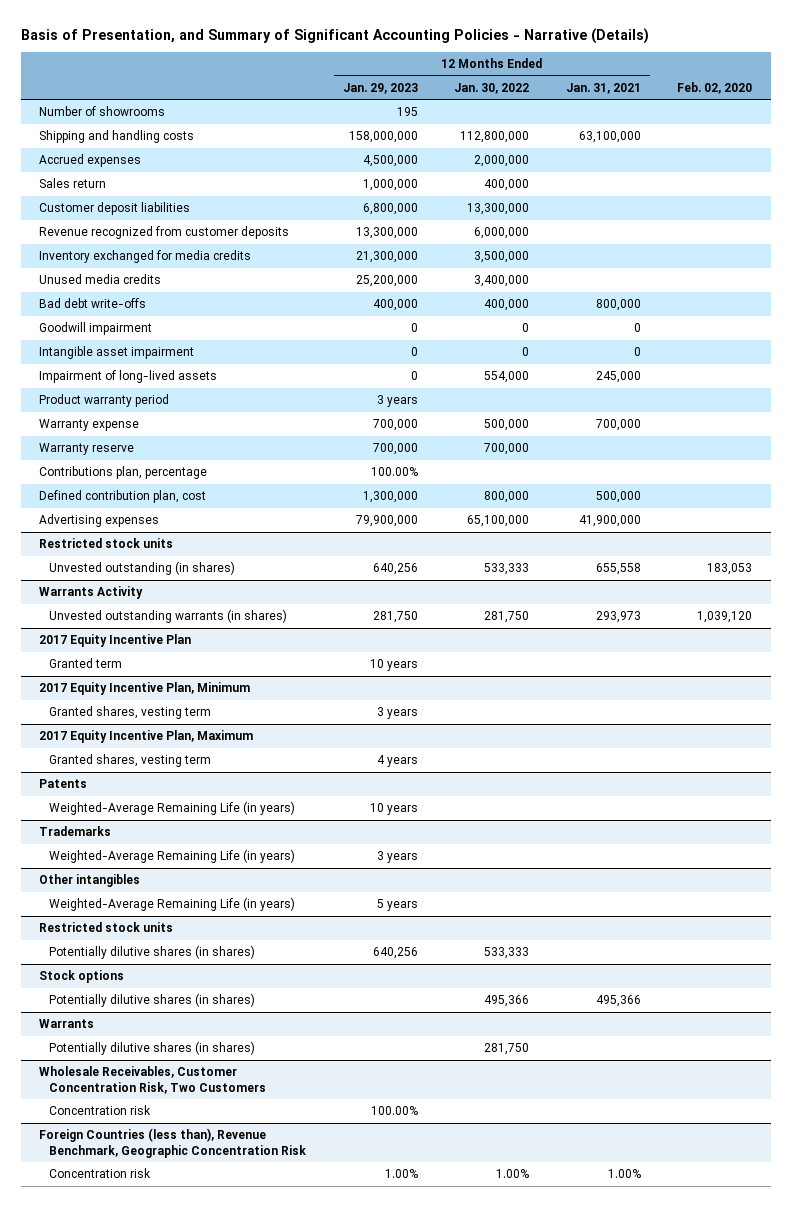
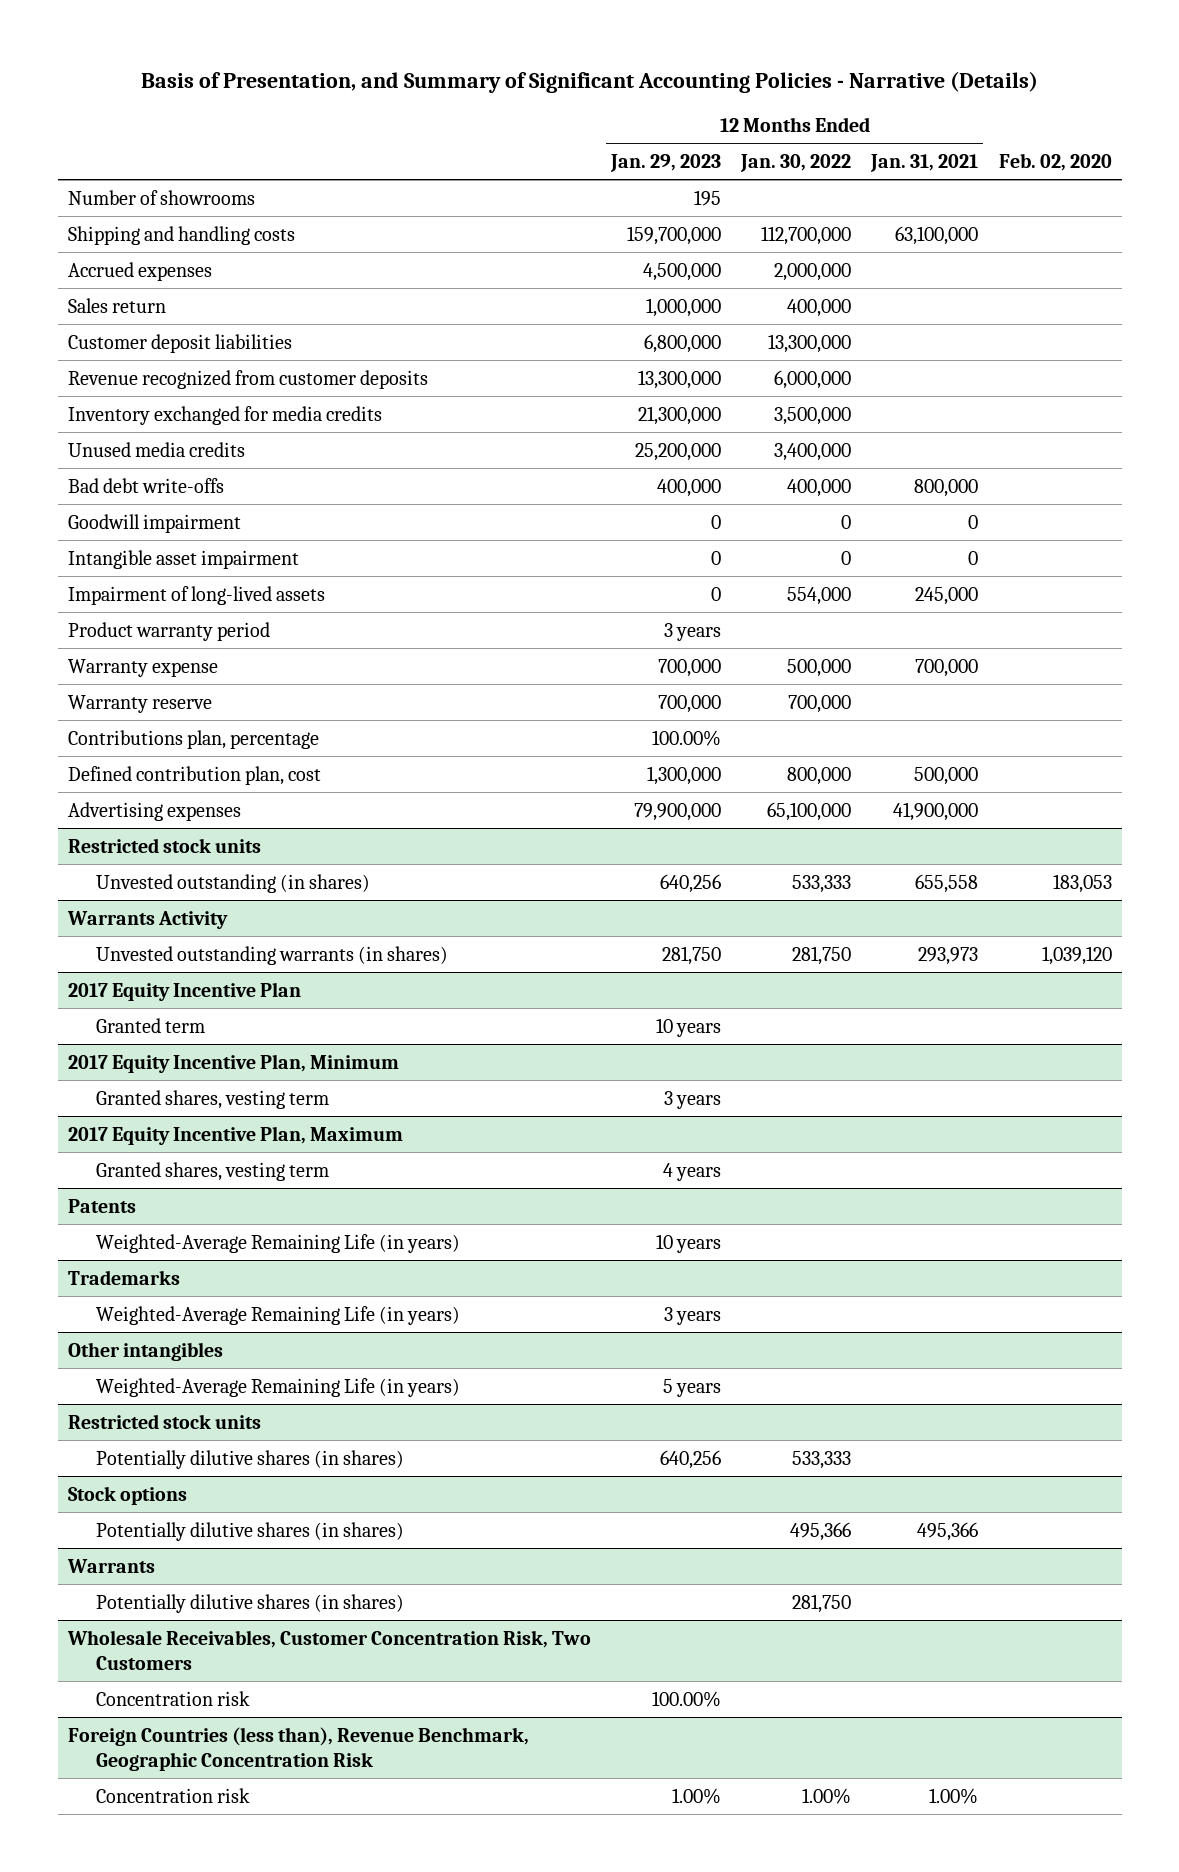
- Shipping and handling costs | 158,000,000 | 112,800,000 | 63,100,000 |
+ Shipping and handling costs | 159,700,000 | 112,700,000 | 63,100,000 |

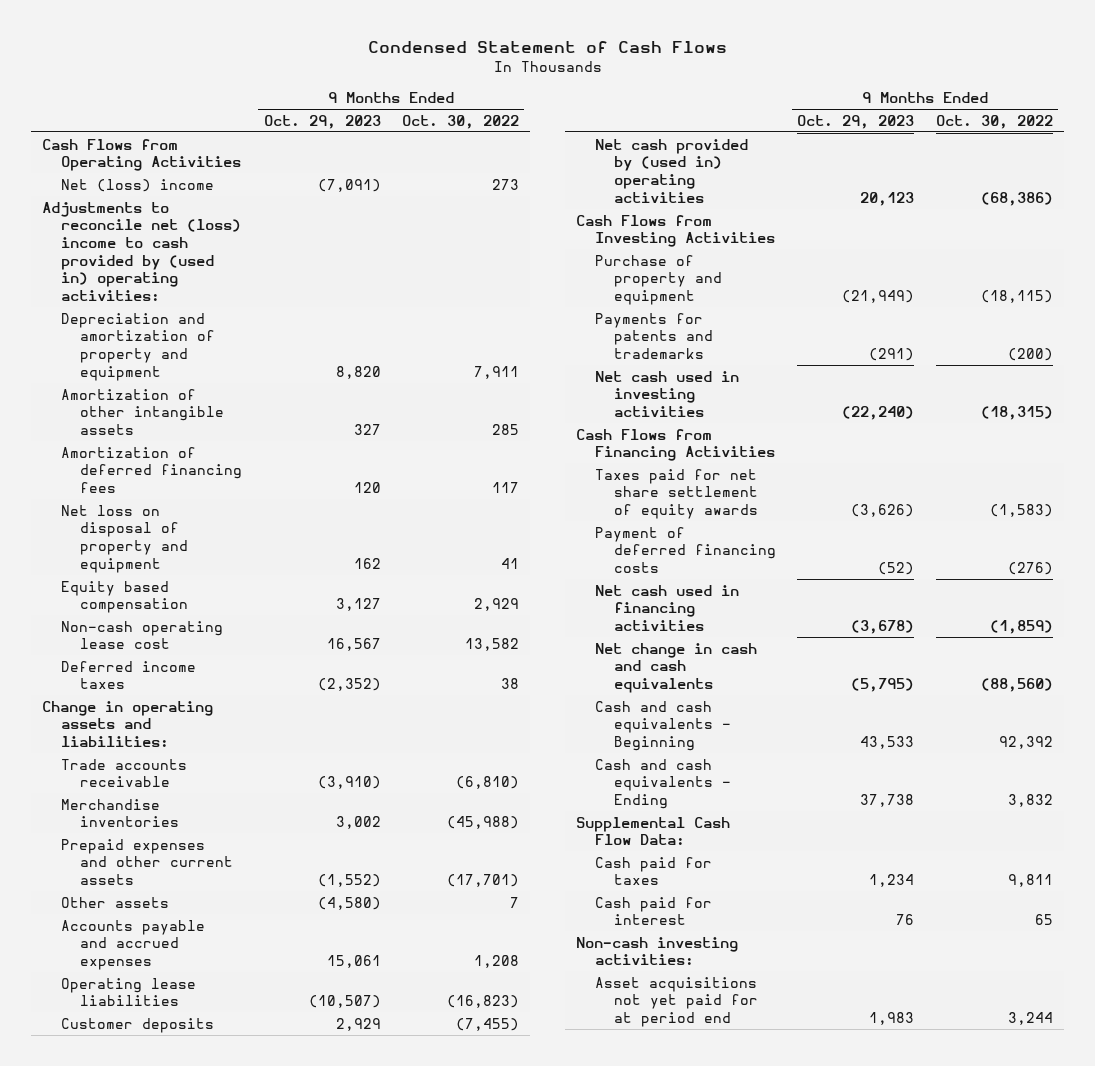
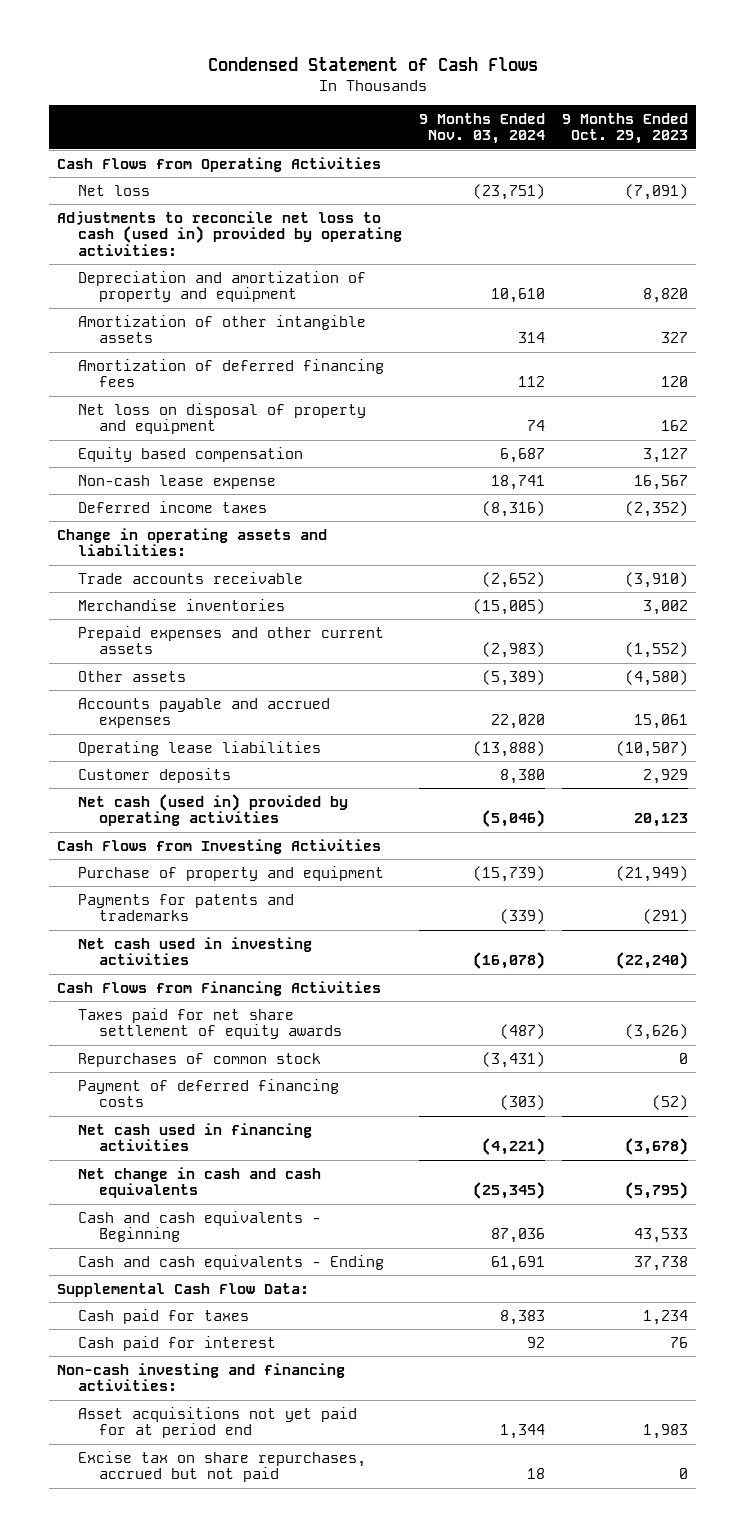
- | 9 Months Ended Oct. 29, 2023 | 9 Months Ended Oct. 30, 2022
+ | 9 Months Ended Nov. 03, 2024 | 9 Months Ended Oct. 29, 2023
- Net (loss) income | (7,091) | 273
- Adjustments to reconcile net (loss) income to cash provided by (used in) operating activities:
+ Net loss | (23,751) | (7,091)
+ Adjustments to reconcile net loss to cash (used in) provided by operating activities:
- Non-cash operating lease cost | 16,567 | 13,582
+ Non-cash lease expense | 18,741 | 16,567
- Net cash provided by (used in) operating activities | 20,123 | (68,386)
+ Net cash (used in) provided by operating activities | (5,046) | 20,123
+ Repurchases of common stock | (3,431) | 0
- Non-cash investing activities:
+ Non-cash investing and financing activities:
+ Excise tax on share repurchases, accrued but not paid | 18 | 0

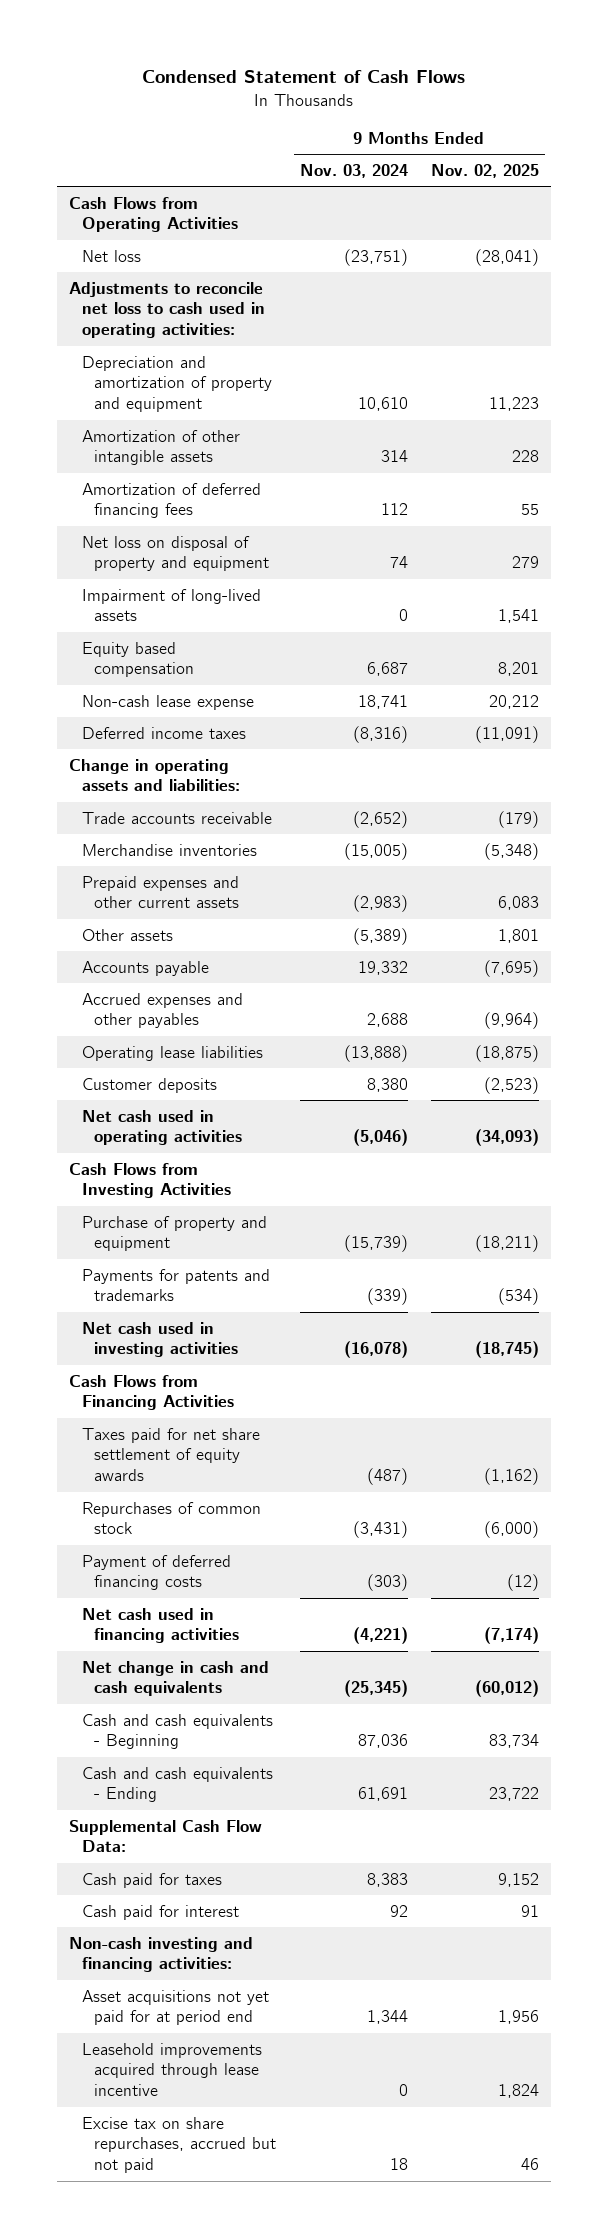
- | 9 Months Ended Nov. 03, 2024 | 9 Months Ended Oct. 29, 2023
+ | 9 Months Ended Nov. 03, 2024 | 9 Months Ended Nov. 02, 2025
- Adjustments to reconcile net loss to cash (used in) provided by operating activities:
+ Adjustments to reconcile net loss to cash used in operating activities:
+ Impairment of long-lived assets | 0 | 1,541
- Accounts payable and accrued expenses | 22,020 | 15,061
+ Accounts payable | 19,332 | (7,695)
+ Accrued expenses and other payables | 2,688 | (9,964)
- Net cash (used in) provided by operating activities | (5,046) | 20,123
+ Net cash used in operating activities | (5,046) | (34,093)
+ Leasehold improvements acquired through lease incentive | 0 | 1,824

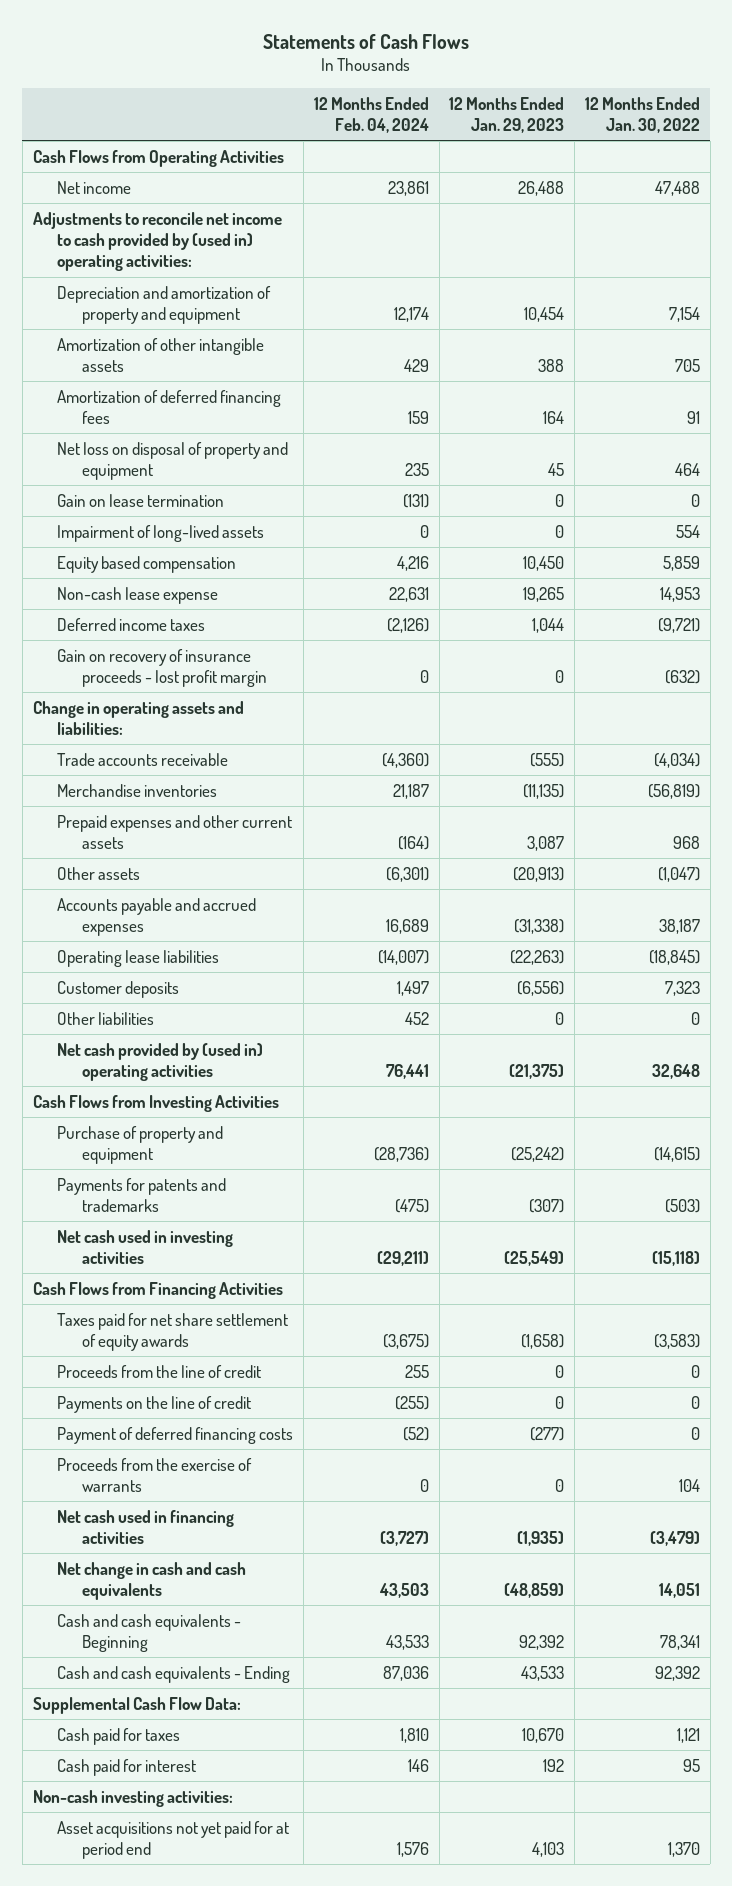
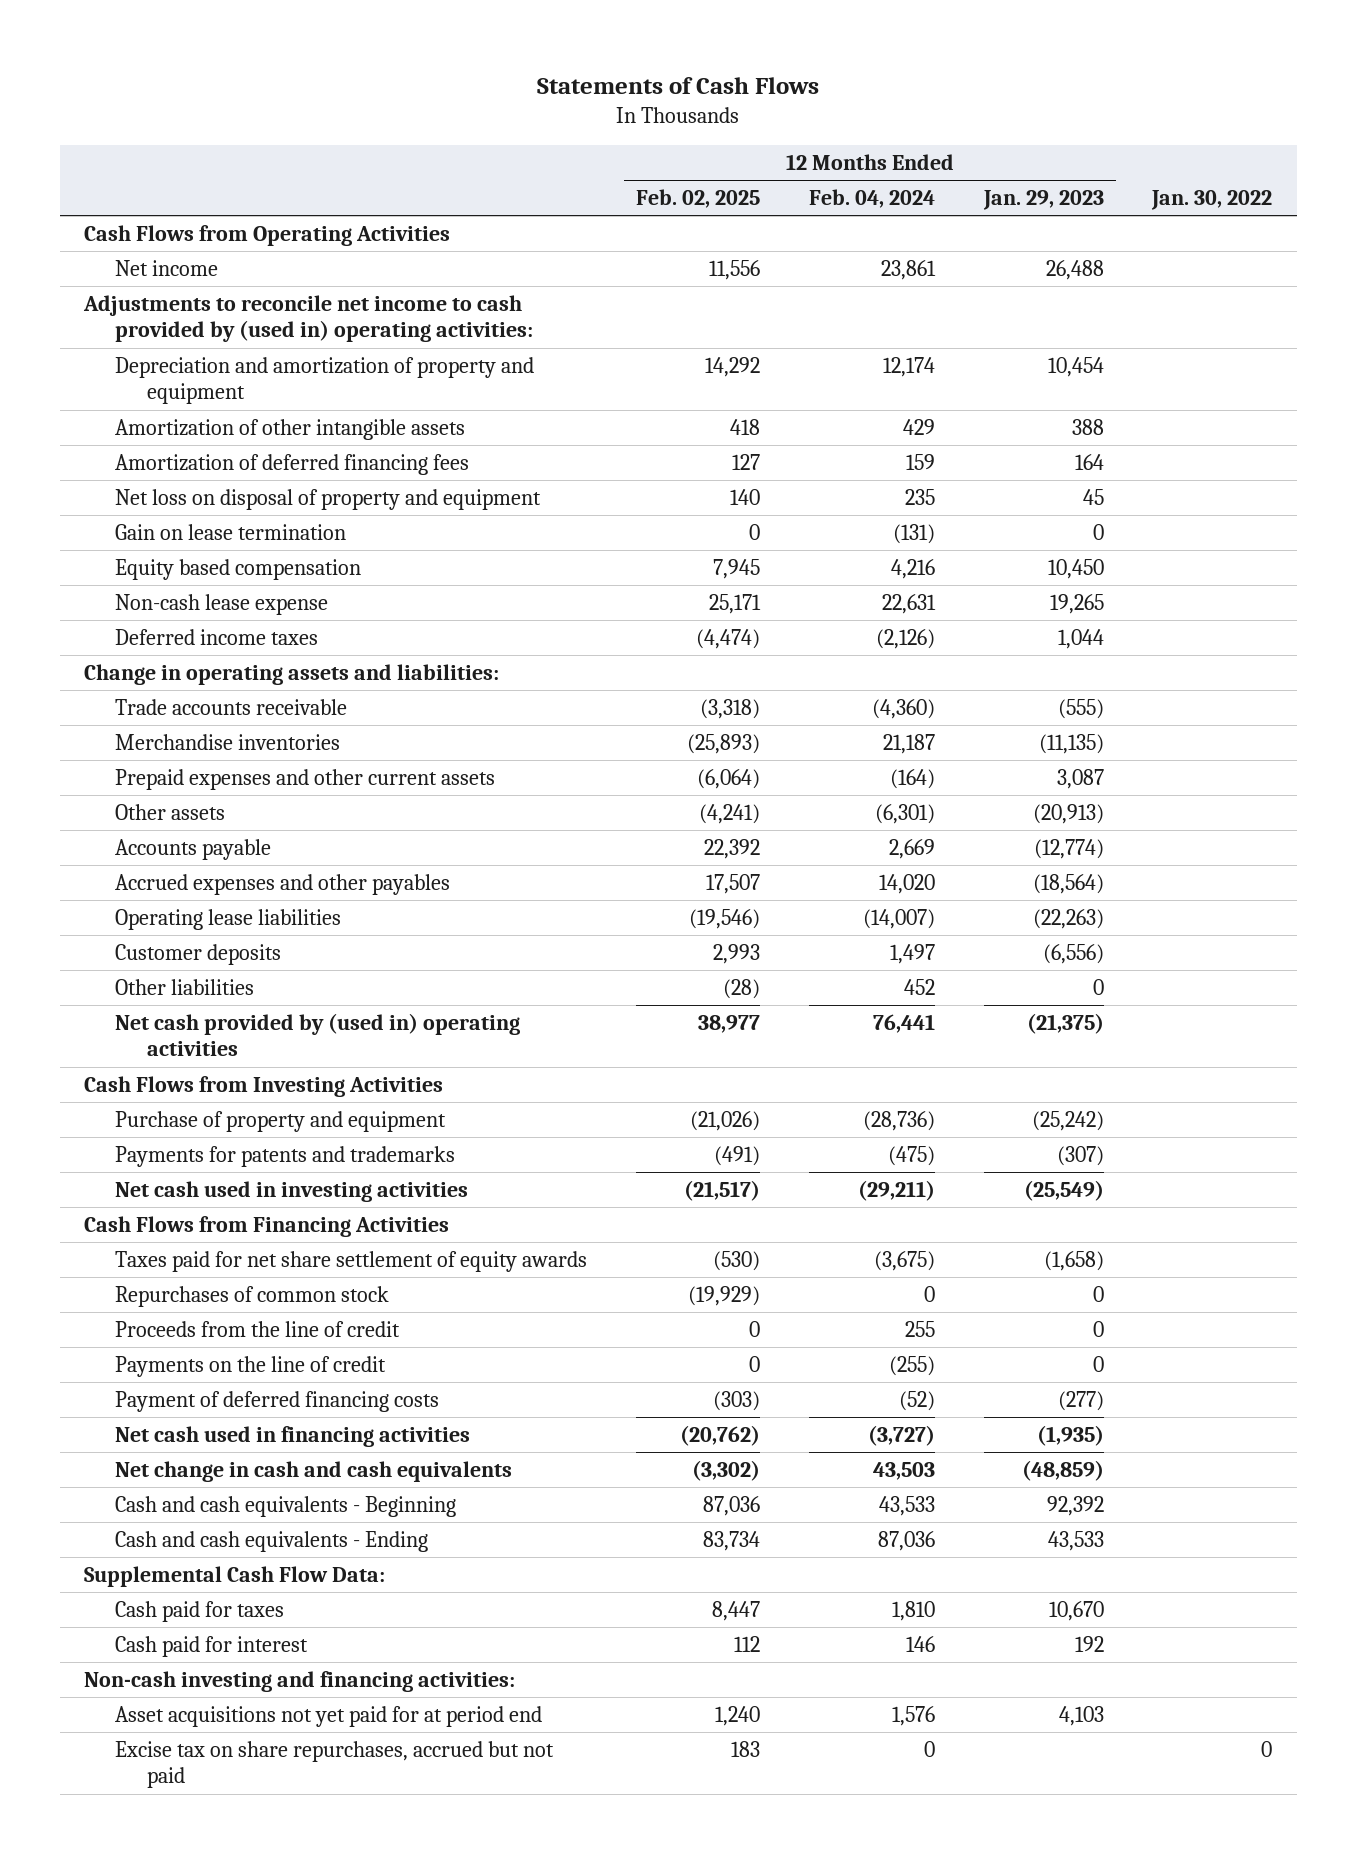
- | 12 Months Ended Feb. 04, 2024 | 12 Months Ended Jan. 29, 2023 | 12 Months Ended Jan. 30, 2022
+ | 12 Months Ended Feb. 02, 2025 | 12 Months Ended Feb. 04, 2024 | 12 Months Ended Jan. 29, 2023 | Jan. 30, 2022
- Impairment of long-lived assets | 0 | 0 | 554
- Gain on recovery of insurance proceeds - lost profit margin | 0 | 0 | (632)
- Accounts payable and accrued expenses | 16,689 | (31,338) | 38,187
+ Accounts payable | 22,392 | 2,669 | (12,774) |
+ Accrued expenses and other payables | 17,507 | 14,020 | (18,564) |
+ Repurchases of common stock | (19,929) | 0 | 0 |
- Proceeds from the exercise of warrants | 0 | 0 | 104
- Non-cash investing activities:
+ Non-cash investing and financing activities:
+ Excise tax on share repurchases, accrued but not paid | 183 | 0 | | 0

